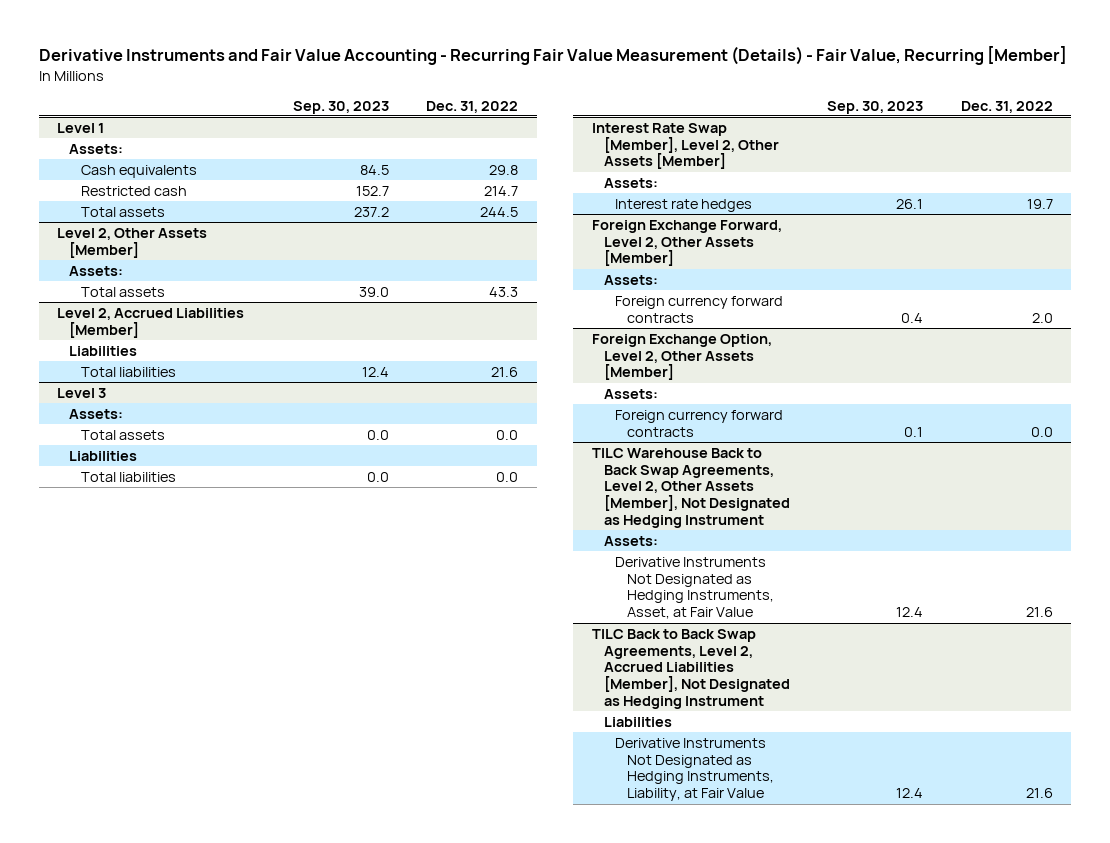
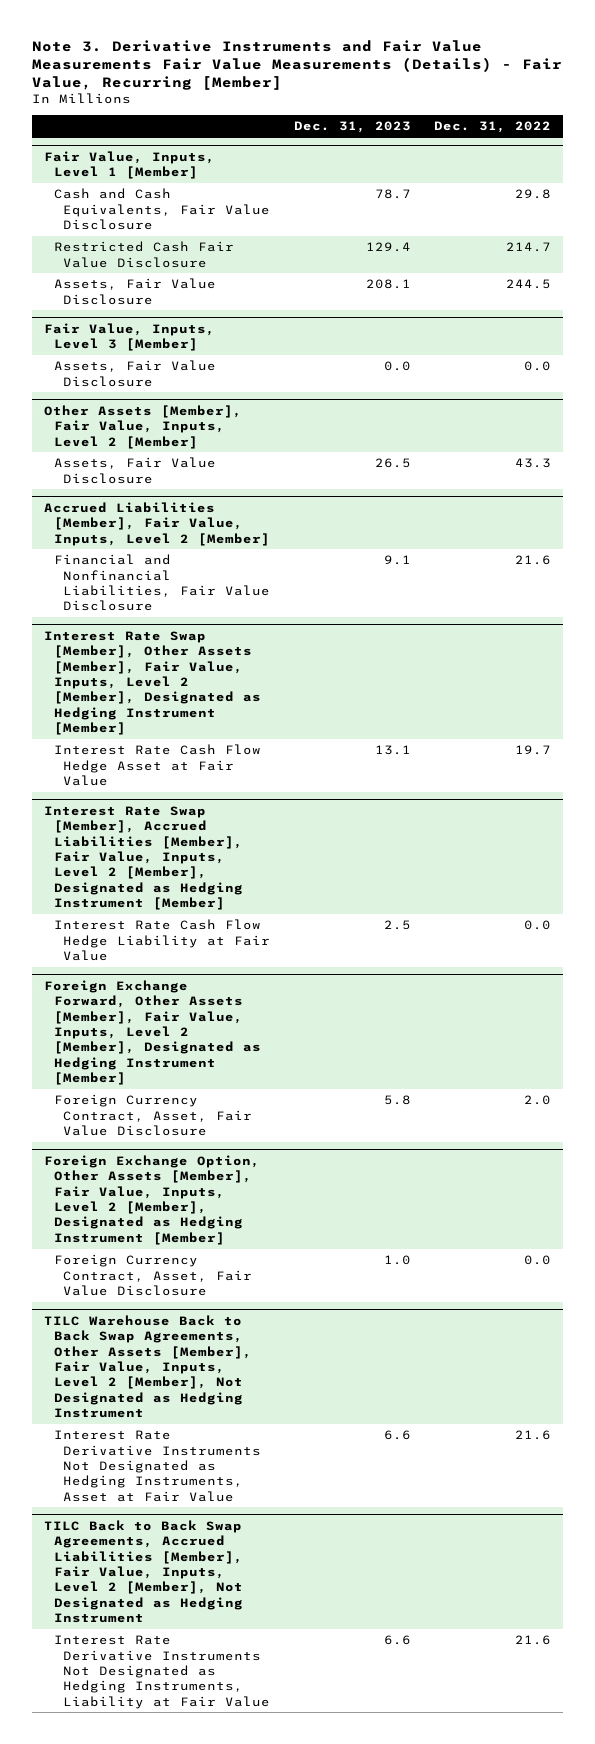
- Derivative Instruments and Fair Value Accounting - Recurring Fair Value Measurement (Details) - Fair Value, Recurring [Member]
+ Note 3. Derivative Instruments and Fair Value Measurements Fair Value Measurements (Details) - Fair Value, Recurring [Member]
- | Sep. 30, 2023 | Dec. 31, 2022
+ | Dec. 31, 2023 | Dec. 31, 2022
- Level 1
- Assets:
- Cash equivalents | 84.5 | 29.8
- Restricted cash | 152.7 | 214.7
- Total assets | 237.2 | 244.5
- Level 2, Other Assets [Member]
- Assets:
- Total assets | 39.0 | 43.3
- Level 2, Accrued Liabilities [Member]
- Liabilities
- Total liabilities | 12.4 | 21.6
- Level 3
- Assets:
- Total assets | 0.0 | 0.0
- Liabilities
- Total liabilities | 0.0 | 0.0
- Interest Rate Swap [Member], Level 2, Other Assets [Member]
- Assets:
- Interest rate hedges | 26.1 | 19.7
- Foreign Exchange Forward, Level 2, Other Assets [Member]
- Assets:
- Foreign currency forward contracts | 0.4 | 2.0
- Foreign Exchange Option, Level 2, Other Assets [Member]
- Assets:
- Foreign currency forward contracts | 0.1 | 0.0
- TILC Warehouse Back to Back Swap Agreements, Level 2, Other Assets [Member], Not Designated as Hedging Instrument
- Assets:
- Derivative Instruments Not Designated as Hedging Instruments, Asset, at Fair Value | 12.4 | 21.6
- TILC Back to Back Swap Agreements, Level 2, Accrued Liabilities [Member], Not Designated as Hedging Instrument
- Liabilities
- Derivative Instruments Not Designated as Hedging Instruments, Liability, at Fair Value | 12.4 | 21.6
+ Fair Value, Inputs, Level 1 [Member]
+ Cash and Cash Equivalents, Fair Value Disclosure | 78.7 | 29.8
+ Restricted Cash Fair Value Disclosure | 129.4 | 214.7
+ Assets, Fair Value Disclosure | 208.1 | 244.5
+ Fair Value, Inputs, Level 3 [Member]
+ Assets, Fair Value Disclosure | 0.0 | 0.0
+ Other Assets [Member], Fair Value, Inputs, Level 2 [Member]
+ Assets, Fair Value Disclosure | 26.5 | 43.3
+ Accrued Liabilities [Member], Fair Value, Inputs, Level 2 [Member]
+ Financial and Nonfinancial Liabilities, Fair Value Disclosure | 9.1 | 21.6
+ Interest Rate Swap [Member], Other Assets [Member], Fair Value, Inputs, Level 2 [Member], Designated as Hedging Instrument [Member]
+ Interest Rate Cash Flow Hedge Asset at Fair Value | 13.1 | 19.7
+ Interest Rate Swap [Member], Accrued Liabilities [Member], Fair Value, Inputs, Level 2 [Member], Designated as Hedging Instrument [Member]
+ Interest Rate Cash Flow Hedge Liability at Fair Value | 2.5 | 0.0
+ Foreign Exchange Forward, Other Assets [Member], Fair Value, Inputs, Level 2 [Member], Designated as Hedging Instrument [Member]
+ Foreign Currency Contract, Asset, Fair Value Disclosure | 5.8 | 2.0
+ Foreign Exchange Option, Other Assets [Member], Fair Value, Inputs, Level 2 [Member], Designated as Hedging Instrument [Member]
+ Foreign Currency Contract, Asset, Fair Value Disclosure | 1.0 | 0.0
+ TILC Warehouse Back to Back Swap Agreements, Other Assets [Member], Fair Value, Inputs, Level 2 [Member], Not Designated as Hedging Instrument
+ Interest Rate Derivative Instruments Not Designated as Hedging Instruments, Asset at Fair Value | 6.6 | 21.6
+ TILC Back to Back Swap Agreements, Accrued Liabilities [Member], Fair Value, Inputs, Level 2 [Member], Not Designated as Hedging Instrument
+ Interest Rate Derivative Instruments Not Designated as Hedging Instruments, Liability at Fair Value | 6.6 | 21.6

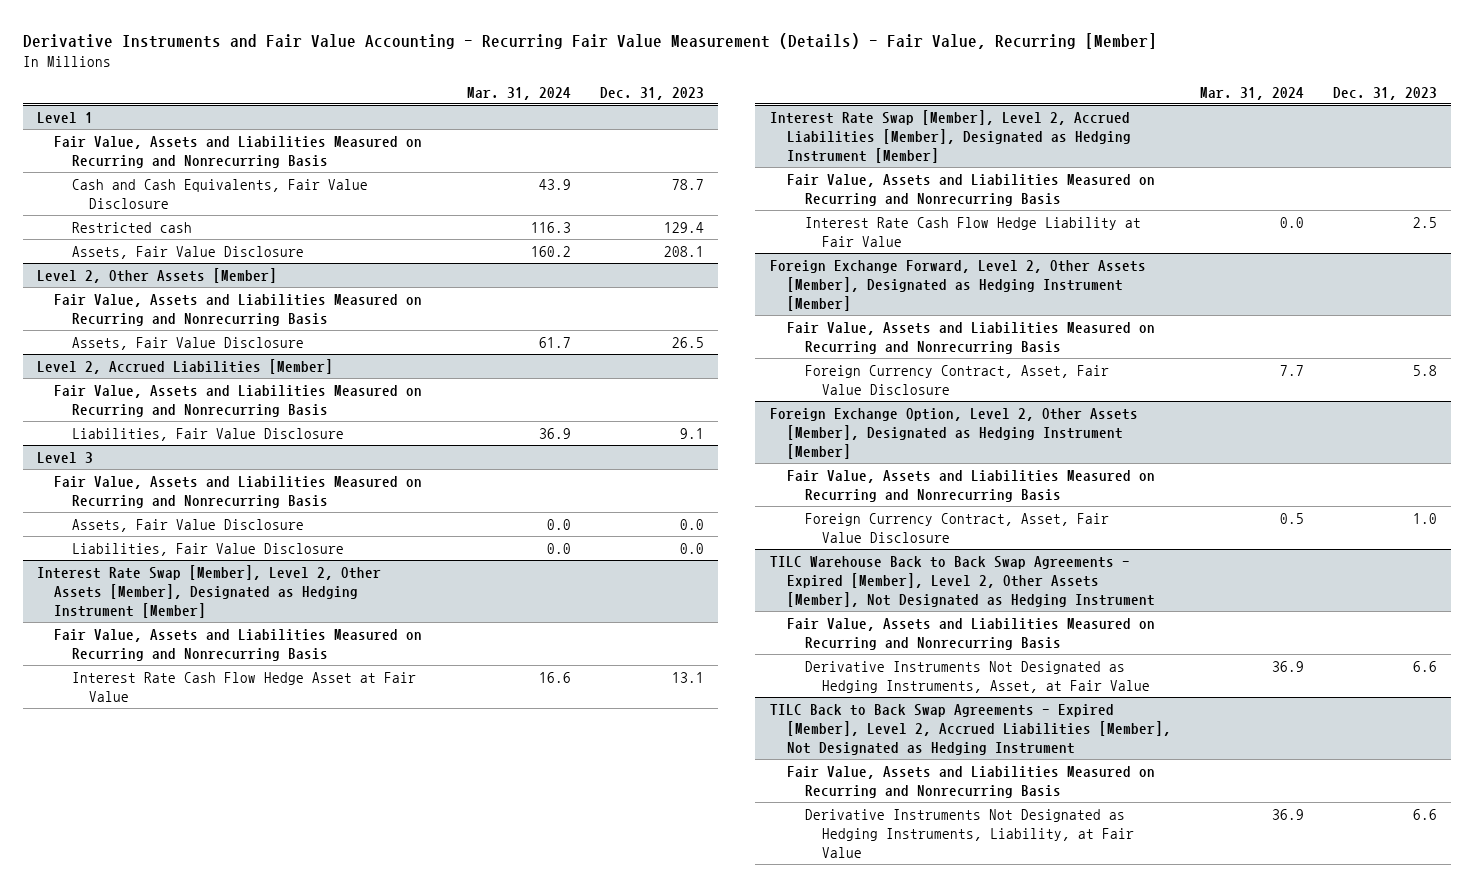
- Note 3. Derivative Instruments and Fair Value Measurements Fair Value Measurements (Details) - Fair Value, Recurring [Member]
+ Derivative Instruments and Fair Value Accounting - Recurring Fair Value Measurement (Details) - Fair Value, Recurring [Member]
- | Dec. 31, 2023 | Dec. 31, 2022
+ | Mar. 31, 2024 | Dec. 31, 2023
- Fair Value, Inputs, Level 1 [Member]
+ Level 1
+ Fair Value, Assets and Liabilities Measured on Recurring and Nonrecurring Basis
- Restricted Cash Fair Value Disclosure | 129.4 | 214.7
+ Restricted cash | 116.3 | 129.4
- Fair Value, Inputs, Level 3 [Member]
- Assets, Fair Value Disclosure | 0.0 | 0.0
- Other Assets [Member], Fair Value, Inputs, Level 2 [Member]
+ Level 2, Other Assets [Member]
+ Fair Value, Assets and Liabilities Measured on Recurring and Nonrecurring Basis
- Accrued Liabilities [Member], Fair Value, Inputs, Level 2 [Member]
- Financial and Nonfinancial Liabilities, Fair Value Disclosure | 9.1 | 21.6
- Interest Rate Swap [Member], Other Assets [Member], Fair Value, Inputs, Level 2 [Member], Designated as Hedging Instrument [Member]
+ Level 2, Accrued Liabilities [Member]
+ Fair Value, Assets and Liabilities Measured on Recurring and Nonrecurring Basis
+ Liabilities, Fair Value Disclosure | 36.9 | 9.1
+ Level 3
+ Fair Value, Assets and Liabilities Measured on Recurring and Nonrecurring Basis
+ Assets, Fair Value Disclosure | 0.0 | 0.0
+ Liabilities, Fair Value Disclosure | 0.0 | 0.0
+ Interest Rate Swap [Member], Level 2, Other Assets [Member], Designated as Hedging Instrument [Member]
+ Fair Value, Assets and Liabilities Measured on Recurring and Nonrecurring Basis
- Interest Rate Swap [Member], Accrued Liabilities [Member], Fair Value, Inputs, Level 2 [Member], Designated as Hedging Instrument [Member]
+ Interest Rate Swap [Member], Level 2, Accrued Liabilities [Member], Designated as Hedging Instrument [Member]
+ Fair Value, Assets and Liabilities Measured on Recurring and Nonrecurring Basis
- Foreign Exchange Forward, Other Assets [Member], Fair Value, Inputs, Level 2 [Member], Designated as Hedging Instrument [Member]
+ Foreign Exchange Forward, Level 2, Other Assets [Member], Designated as Hedging Instrument [Member]
+ Fair Value, Assets and Liabilities Measured on Recurring and Nonrecurring Basis
- Foreign Exchange Option, Other Assets [Member], Fair Value, Inputs, Level 2 [Member], Designated as Hedging Instrument [Member]
+ Foreign Exchange Option, Level 2, Other Assets [Member], Designated as Hedging Instrument [Member]
+ Fair Value, Assets and Liabilities Measured on Recurring and Nonrecurring Basis
- TILC Warehouse Back to Back Swap Agreements, Other Assets [Member], Fair Value, Inputs, Level 2 [Member], Not Designated as Hedging Instrument
- Interest Rate Derivative Instruments Not Designated as Hedging Instruments, Asset at Fair Value | 6.6 | 21.6
- TILC Back to Back Swap Agreements, Accrued Liabilities [Member], Fair Value, Inputs, Level 2 [Member], Not Designated as Hedging Instrument
- Interest Rate Derivative Instruments Not Designated as Hedging Instruments, Liability at Fair Value | 6.6 | 21.6
+ TILC Warehouse Back to Back Swap Agreements - Expired [Member], Level 2, Other Assets [Member], Not Designated as Hedging Instrument
+ Fair Value, Assets and Liabilities Measured on Recurring and Nonrecurring Basis
+ Derivative Instruments Not Designated as Hedging Instruments, Asset, at Fair Value | 36.9 | 6.6
+ TILC Back to Back Swap Agreements - Expired [Member], Level 2, Accrued Liabilities [Member], Not Designated as Hedging Instrument
+ Fair Value, Assets and Liabilities Measured on Recurring and Nonrecurring Basis
+ Derivative Instruments Not Designated as Hedging Instruments, Liability, at Fair Value | 36.9 | 6.6

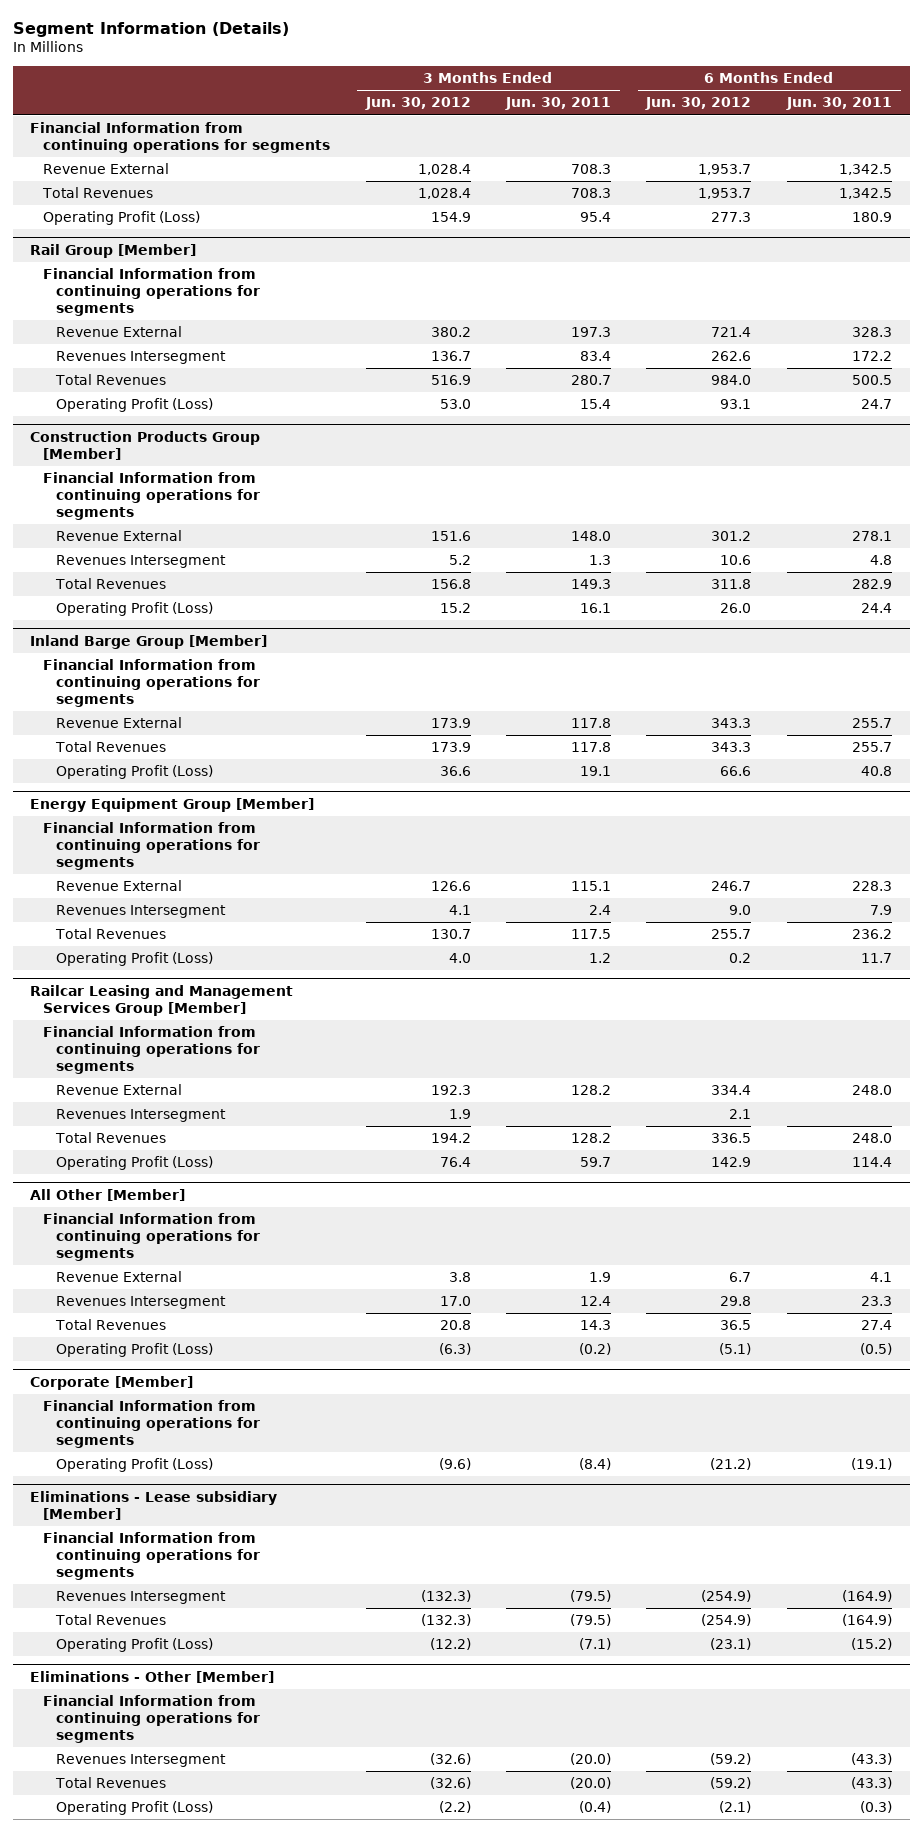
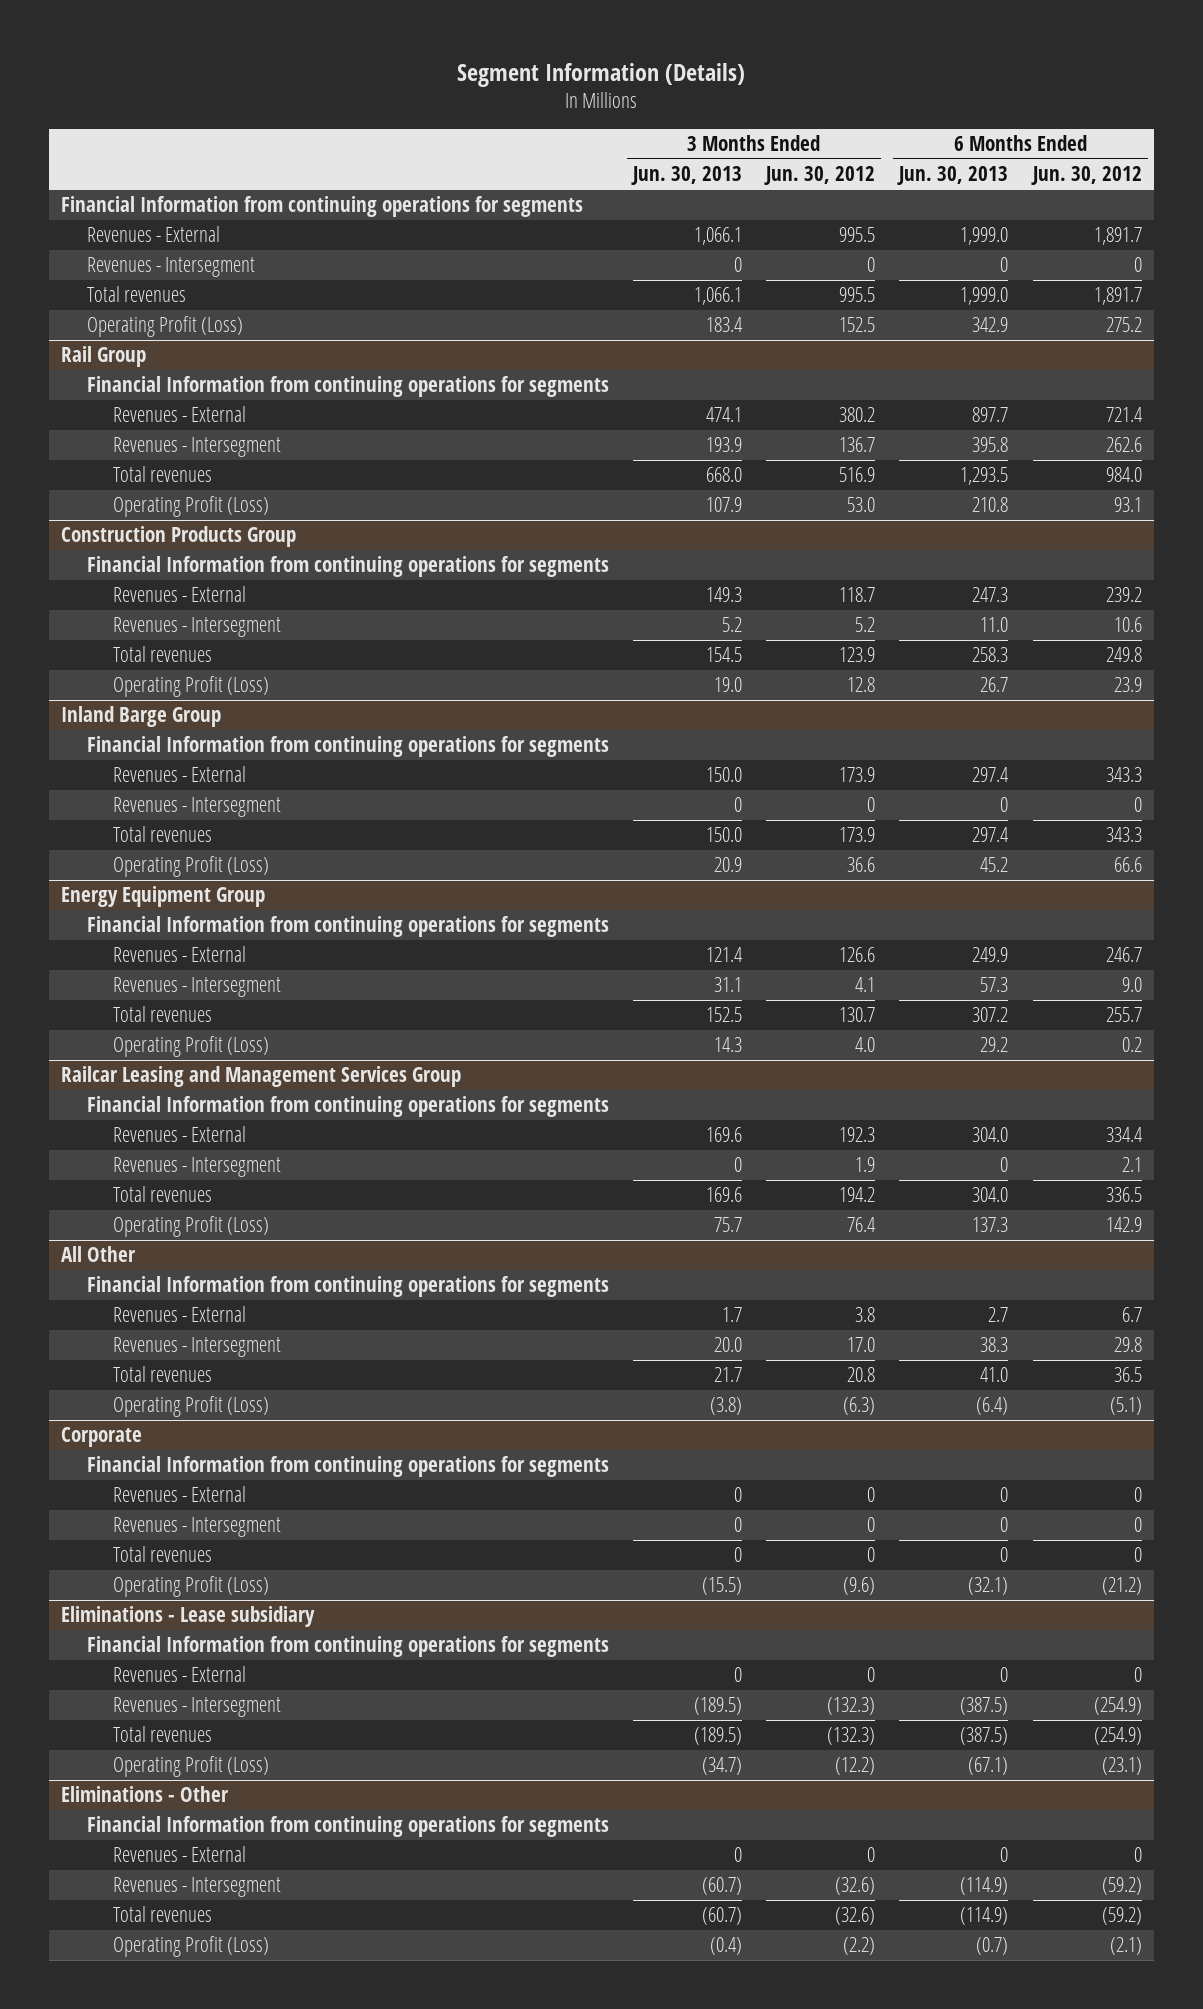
- | 3 Months Ended Jun. 30, 2012 | 3 Months Ended Jun. 30, 2011 | 6 Months Ended Jun. 30, 2012 | 6 Months Ended Jun. 30, 2011
+ | 3 Months Ended Jun. 30, 2013 | 3 Months Ended Jun. 30, 2012 | 6 Months Ended Jun. 30, 2013 | 6 Months Ended Jun. 30, 2012
- Revenue External | 1,028.4 | 708.3 | 1,953.7 | 1,342.5
- Total Revenues | 1,028.4 | 708.3 | 1,953.7 | 1,342.5
- Operating Profit (Loss) | 154.9 | 95.4 | 277.3 | 180.9
- Rail Group [Member]
+ Revenues - External | 1,066.1 | 995.5 | 1,999.0 | 1,891.7
+ Revenues - Intersegment | 0 | 0 | 0 | 0
+ Total revenues | 1,066.1 | 995.5 | 1,999.0 | 1,891.7
+ Operating Profit (Loss) | 183.4 | 152.5 | 342.9 | 275.2
+ Rail Group
- Revenue External | 380.2 | 197.3 | 721.4 | 328.3
- Revenues Intersegment | 136.7 | 83.4 | 262.6 | 172.2
- Total Revenues | 516.9 | 280.7 | 984.0 | 500.5
+ Revenues - External | 474.1 | 380.2 | 897.7 | 721.4
+ Revenues - Intersegment | 193.9 | 136.7 | 395.8 | 262.6
+ Total revenues | 668.0 | 516.9 | 1,293.5 | 984.0
- Construction Products Group [Member]
+ Construction Products Group
- Revenue External | 151.6 | 148.0 | 301.2 | 278.1
- Revenues Intersegment | 5.2 | 1.3 | 10.6 | 4.8
- Total Revenues | 156.8 | 149.3 | 311.8 | 282.9
- Operating Profit (Loss) | 15.2 | 16.1 | 26.0 | 24.4
- Inland Barge Group [Member]
+ Revenues - External | 149.3 | 118.7 | 247.3 | 239.2
+ Revenues - Intersegment | 5.2 | 5.2 | 11.0 | 10.6
+ Total revenues | 154.5 | 123.9 | 258.3 | 249.8
+ Operating Profit (Loss) | 19.0 | 12.8 | 26.7 | 23.9
+ Inland Barge Group
- Revenue External | 173.9 | 117.8 | 343.3 | 255.7
- Total Revenues | 173.9 | 117.8 | 343.3 | 255.7
+ Revenues - External | 150.0 | 173.9 | 297.4 | 343.3
+ Revenues - Intersegment | 0 | 0 | 0 | 0
+ Total revenues | 150.0 | 173.9 | 297.4 | 343.3
- Energy Equipment Group [Member]
+ Energy Equipment Group
- Revenue External | 126.6 | 115.1 | 246.7 | 228.3
- Revenues Intersegment | 4.1 | 2.4 | 9.0 | 7.9
- Total Revenues | 130.7 | 117.5 | 255.7 | 236.2
+ Revenues - External | 121.4 | 126.6 | 249.9 | 246.7
+ Revenues - Intersegment | 31.1 | 4.1 | 57.3 | 9.0
+ Total revenues | 152.5 | 130.7 | 307.2 | 255.7
- Railcar Leasing and Management Services Group [Member]
+ Railcar Leasing and Management Services Group
- Revenue External | 192.3 | 128.2 | 334.4 | 248.0
- Revenues Intersegment | 1.9 | | 2.1 |
- Total Revenues | 194.2 | 128.2 | 336.5 | 248.0
+ Revenues - External | 169.6 | 192.3 | 304.0 | 334.4
+ Revenues - Intersegment | 0 | 1.9 | 0 | 2.1
+ Total revenues | 169.6 | 194.2 | 304.0 | 336.5
- All Other [Member]
+ All Other
- Revenue External | 3.8 | 1.9 | 6.7 | 4.1
- Revenues Intersegment | 17.0 | 12.4 | 29.8 | 23.3
- Total Revenues | 20.8 | 14.3 | 36.5 | 27.4
+ Revenues - External | 1.7 | 3.8 | 2.7 | 6.7
+ Revenues - Intersegment | 20.0 | 17.0 | 38.3 | 29.8
+ Total revenues | 21.7 | 20.8 | 41.0 | 36.5
- Corporate [Member]
+ Corporate
+ Revenues - External | 0 | 0 | 0 | 0
+ Revenues - Intersegment | 0 | 0 | 0 | 0
+ Total revenues | 0 | 0 | 0 | 0
- Eliminations - Lease subsidiary [Member]
+ Eliminations - Lease subsidiary
- Revenues Intersegment | (132.3) | (79.5) | (254.9) | (164.9)
- Total Revenues | (132.3) | (79.5) | (254.9) | (164.9)
+ Revenues - External | 0 | 0 | 0 | 0
+ Revenues - Intersegment | (189.5) | (132.3) | (387.5) | (254.9)
+ Total revenues | (189.5) | (132.3) | (387.5) | (254.9)
- Eliminations - Other [Member]
+ Eliminations - Other
- Revenues Intersegment | (32.6) | (20.0) | (59.2) | (43.3)
- Total Revenues | (32.6) | (20.0) | (59.2) | (43.3)
+ Revenues - External | 0 | 0 | 0 | 0
+ Revenues - Intersegment | (60.7) | (32.6) | (114.9) | (59.2)
+ Total revenues | (60.7) | (32.6) | (114.9) | (59.2)

